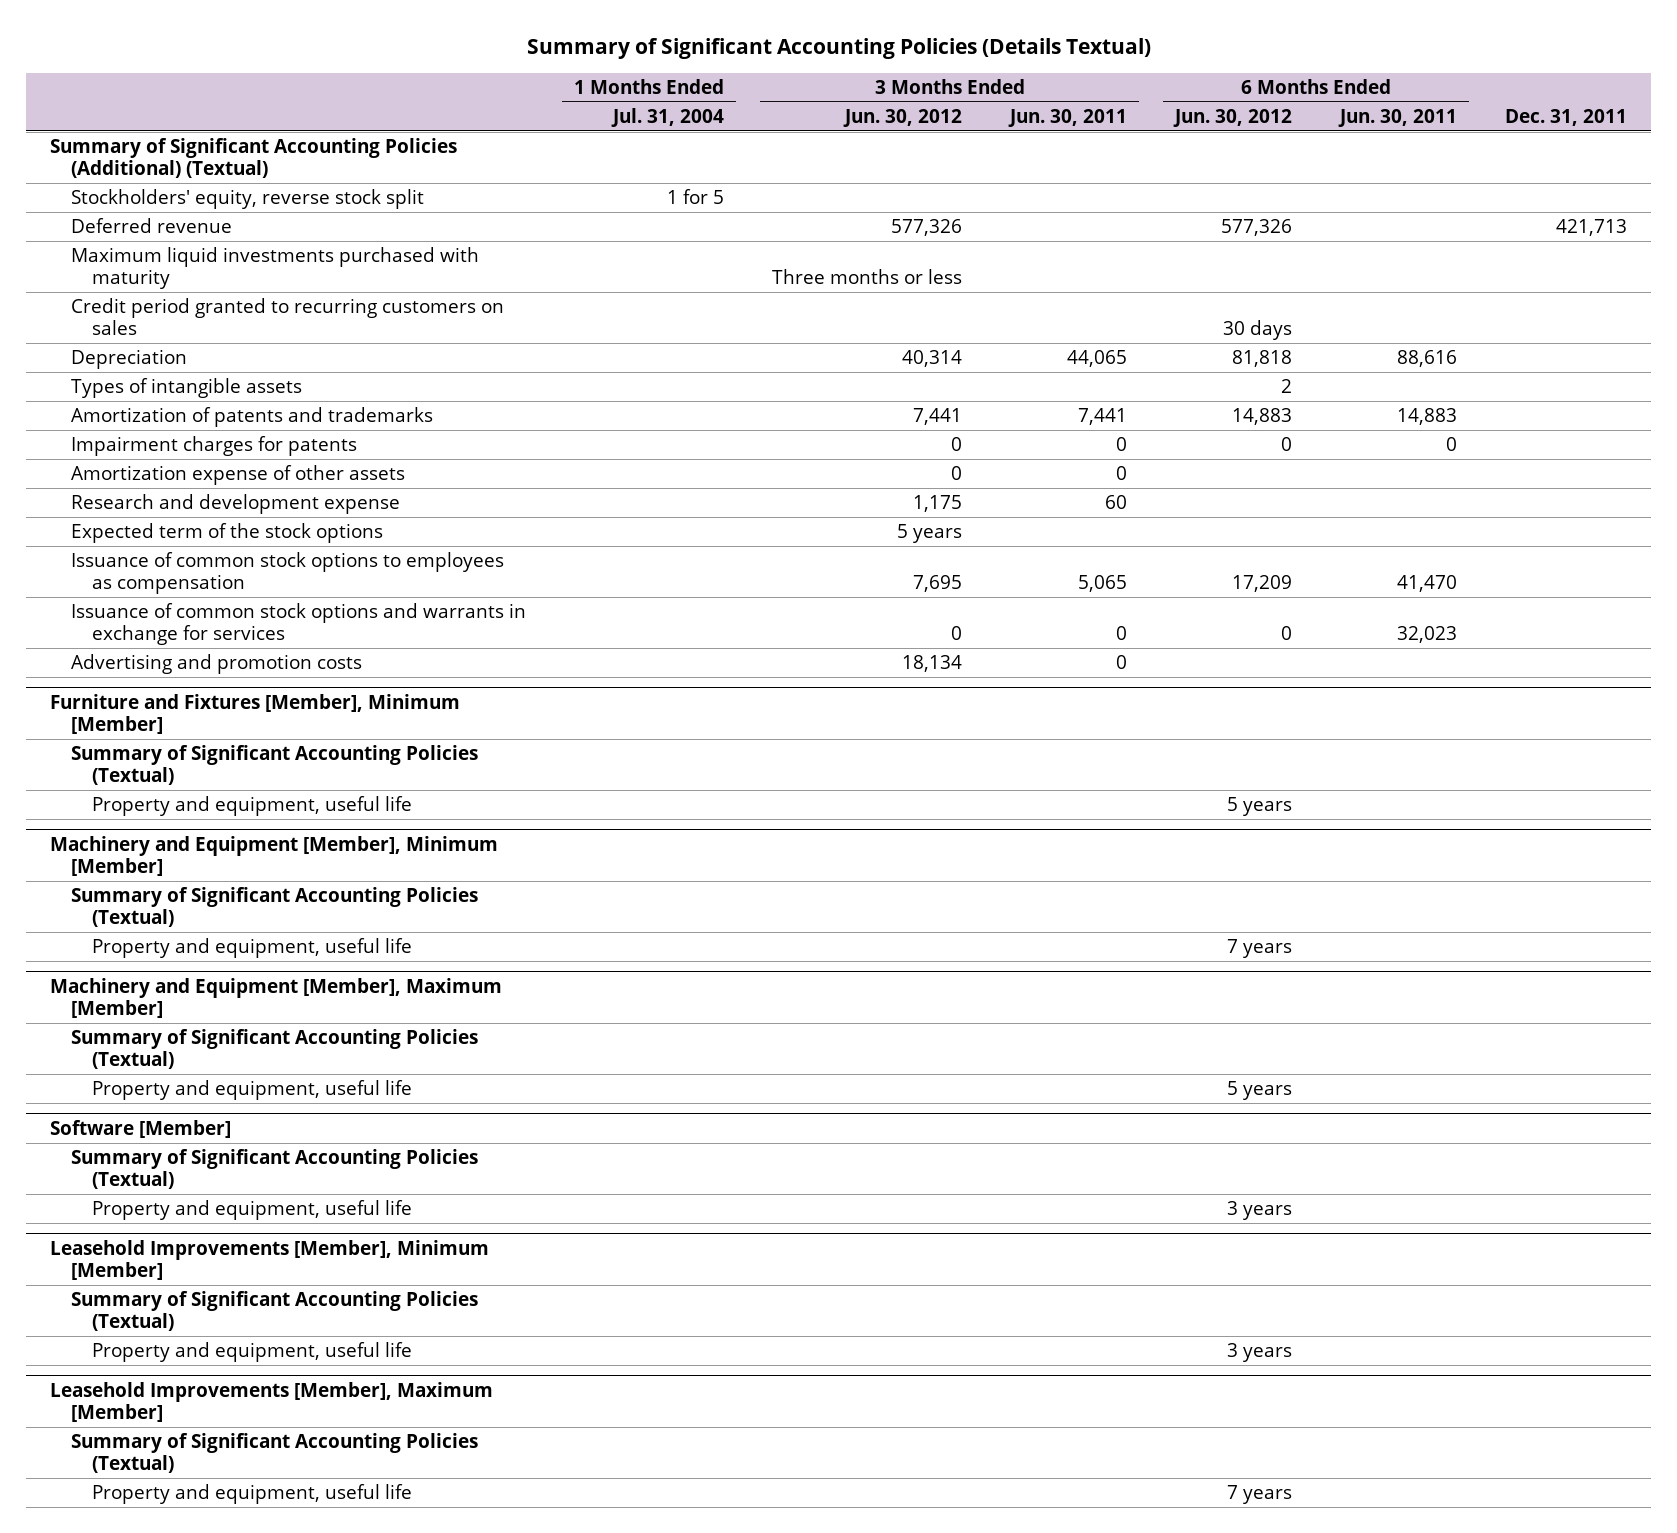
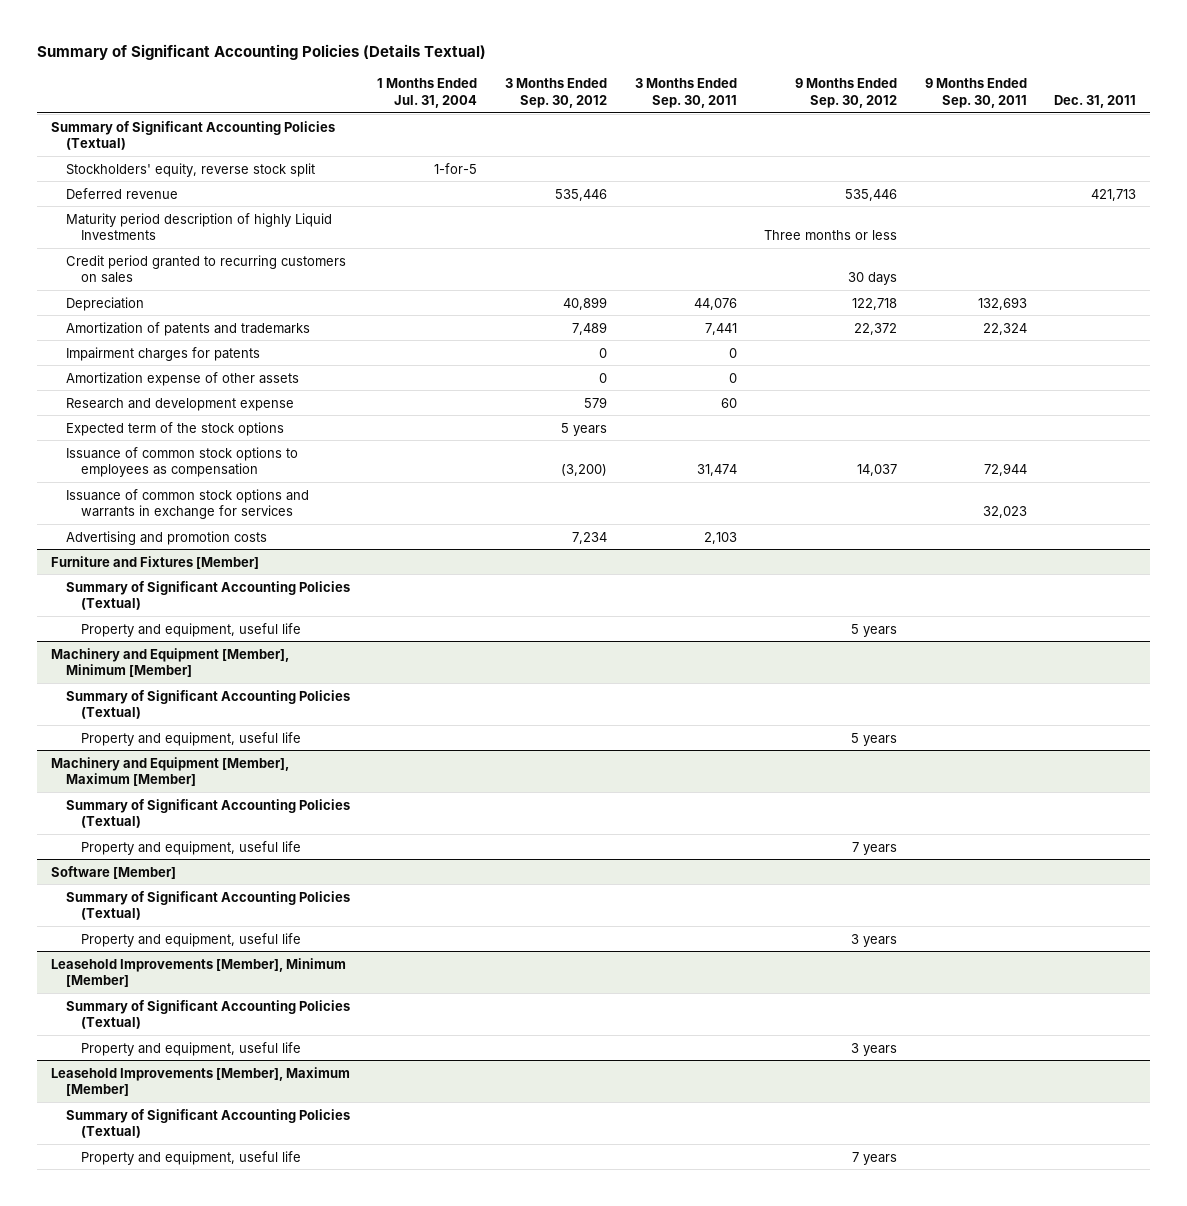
- | 1 Months Ended Jul. 31, 2004 | 3 Months Ended Jun. 30, 2012 | 3 Months Ended Jun. 30, 2011 | 6 Months Ended Jun. 30, 2012 | 6 Months Ended Jun. 30, 2011 | Dec. 31, 2011
+ | 1 Months Ended Jul. 31, 2004 | 3 Months Ended Sep. 30, 2012 | 3 Months Ended Sep. 30, 2011 | 9 Months Ended Sep. 30, 2012 | 9 Months Ended Sep. 30, 2011 | Dec. 31, 2011
- Summary of Significant Accounting Policies (Additional) (Textual)
- Stockholders' equity, reverse stock split | 1 for 5 | | | | |
+ Summary of Significant Accounting Policies (Textual)
+ Stockholders' equity, reverse stock split | 1-for-5 | | | | |
- Maximum liquid investments purchased with maturity | | Three months or less | | | |
+ Maturity period description of highly Liquid Investments | | | | Three months or less | |
- Types of intangible assets | | | | 2 | |
- Furniture and Fixtures [Member], Minimum [Member]
+ Furniture and Fixtures [Member]

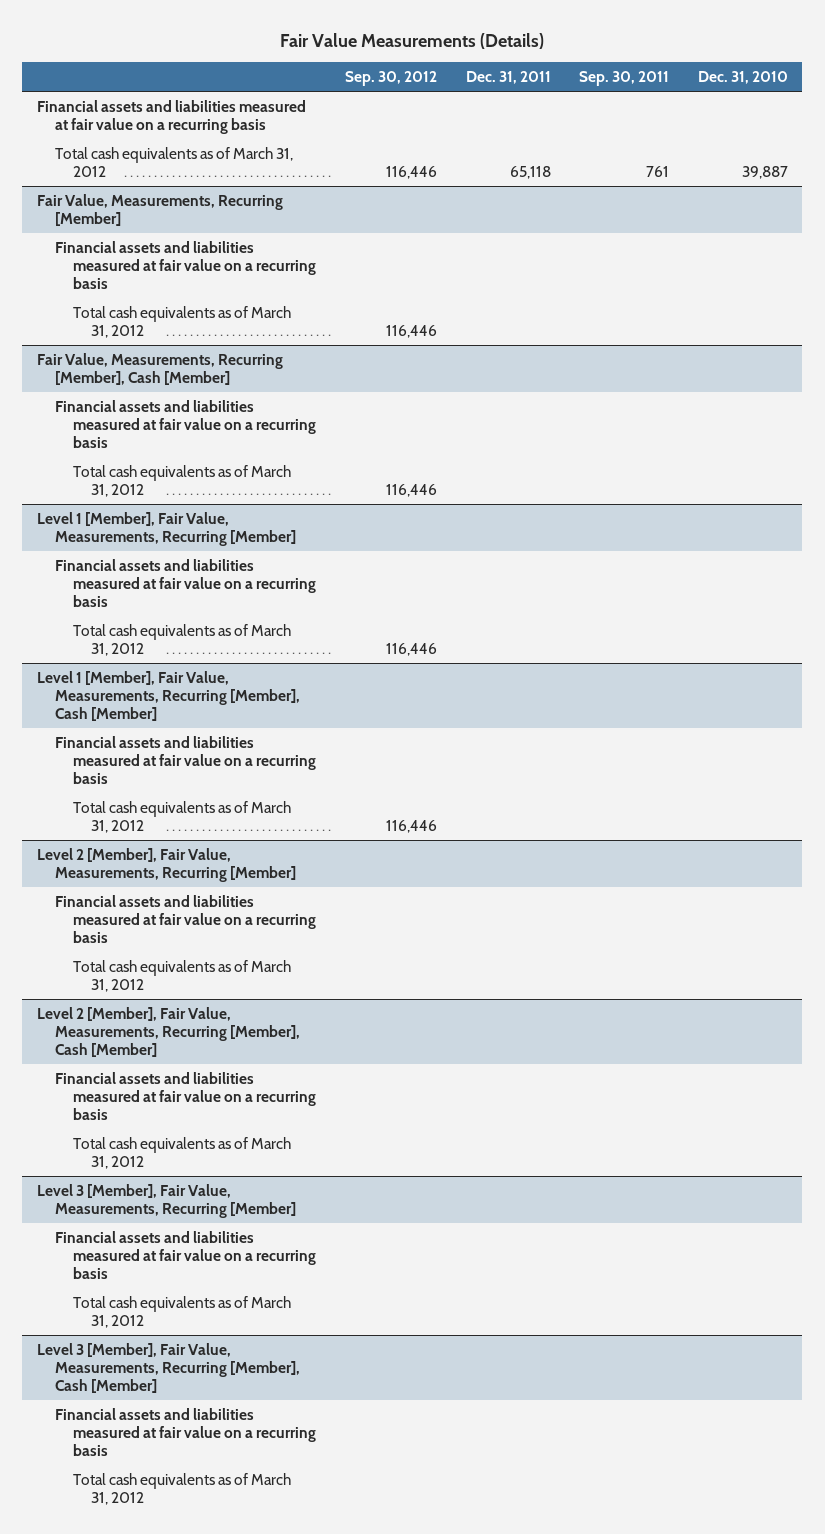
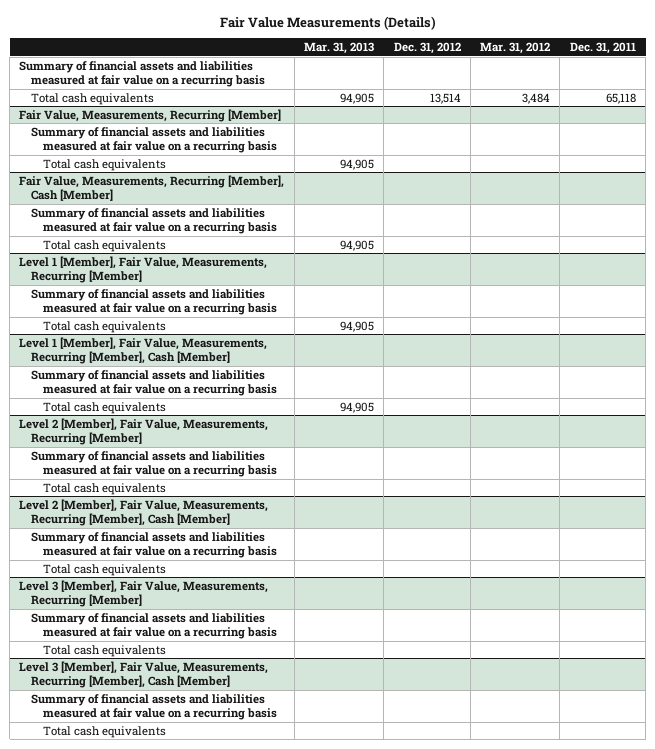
- | Sep. 30, 2012 | Dec. 31, 2011 | Sep. 30, 2011 | Dec. 31, 2010
+ | Mar. 31, 2013 | Dec. 31, 2012 | Mar. 31, 2012 | Dec. 31, 2011
- Financial assets and liabilities measured at fair value on a recurring basis
- Total cash equivalents as of March 31, 2012 | 116,446 | 65,118 | 761 | 39,887
+ Summary of financial assets and liabilities measured at fair value on a recurring basis
+ Total cash equivalents | 94,905 | 13,514 | 3,484 | 65,118
@ Fair Value, Measurements, Recurring [Member]
- Financial assets and liabilities measured at fair value on a recurring basis
- Total cash equivalents as of March 31, 2012 | 116,446 | | |
+ Summary of financial assets and liabilities measured at fair value on a recurring basis
+ Total cash equivalents | 94,905 | | |
@ Fair Value, Measurements, Recurring [Member], Cash [Member]
- Financial assets and liabilities measured at fair value on a recurring basis
- Total cash equivalents as of March 31, 2012 | 116,446 | | |
+ Summary of financial assets and liabilities measured at fair value on a recurring basis
+ Total cash equivalents | 94,905 | | |
@ Level 1 [Member], Fair Value, Measurements, Recurring [Member]
- Financial assets and liabilities measured at fair value on a recurring basis
- Total cash equivalents as of March 31, 2012 | 116,446 | | |
+ Summary of financial assets and liabilities measured at fair value on a recurring basis
+ Total cash equivalents | 94,905 | | |
@ Level 1 [Member], Fair Value, Measurements, Recurring [Member], Cash [Member]
- Financial assets and liabilities measured at fair value on a recurring basis
- Total cash equivalents as of March 31, 2012 | 116,446 | | |
+ Summary of financial assets and liabilities measured at fair value on a recurring basis
+ Total cash equivalents | 94,905 | | |
@ Level 2 [Member], Fair Value, Measurements, Recurring [Member]
- Financial assets and liabilities measured at fair value on a recurring basis
- Total cash equivalents as of March 31, 2012
+ Summary of financial assets and liabilities measured at fair value on a recurring basis
+ Total cash equivalents
@ Level 2 [Member], Fair Value, Measurements, Recurring [Member], Cash [Member]
- Financial assets and liabilities measured at fair value on a recurring basis
- Total cash equivalents as of March 31, 2012
+ Summary of financial assets and liabilities measured at fair value on a recurring basis
+ Total cash equivalents
@ Level 3 [Member], Fair Value, Measurements, Recurring [Member]
- Financial assets and liabilities measured at fair value on a recurring basis
- Total cash equivalents as of March 31, 2012
+ Summary of financial assets and liabilities measured at fair value on a recurring basis
+ Total cash equivalents
@ Level 3 [Member], Fair Value, Measurements, Recurring [Member], Cash [Member]
- Financial assets and liabilities measured at fair value on a recurring basis
- Total cash equivalents as of March 31, 2012
+ Summary of financial assets and liabilities measured at fair value on a recurring basis
+ Total cash equivalents

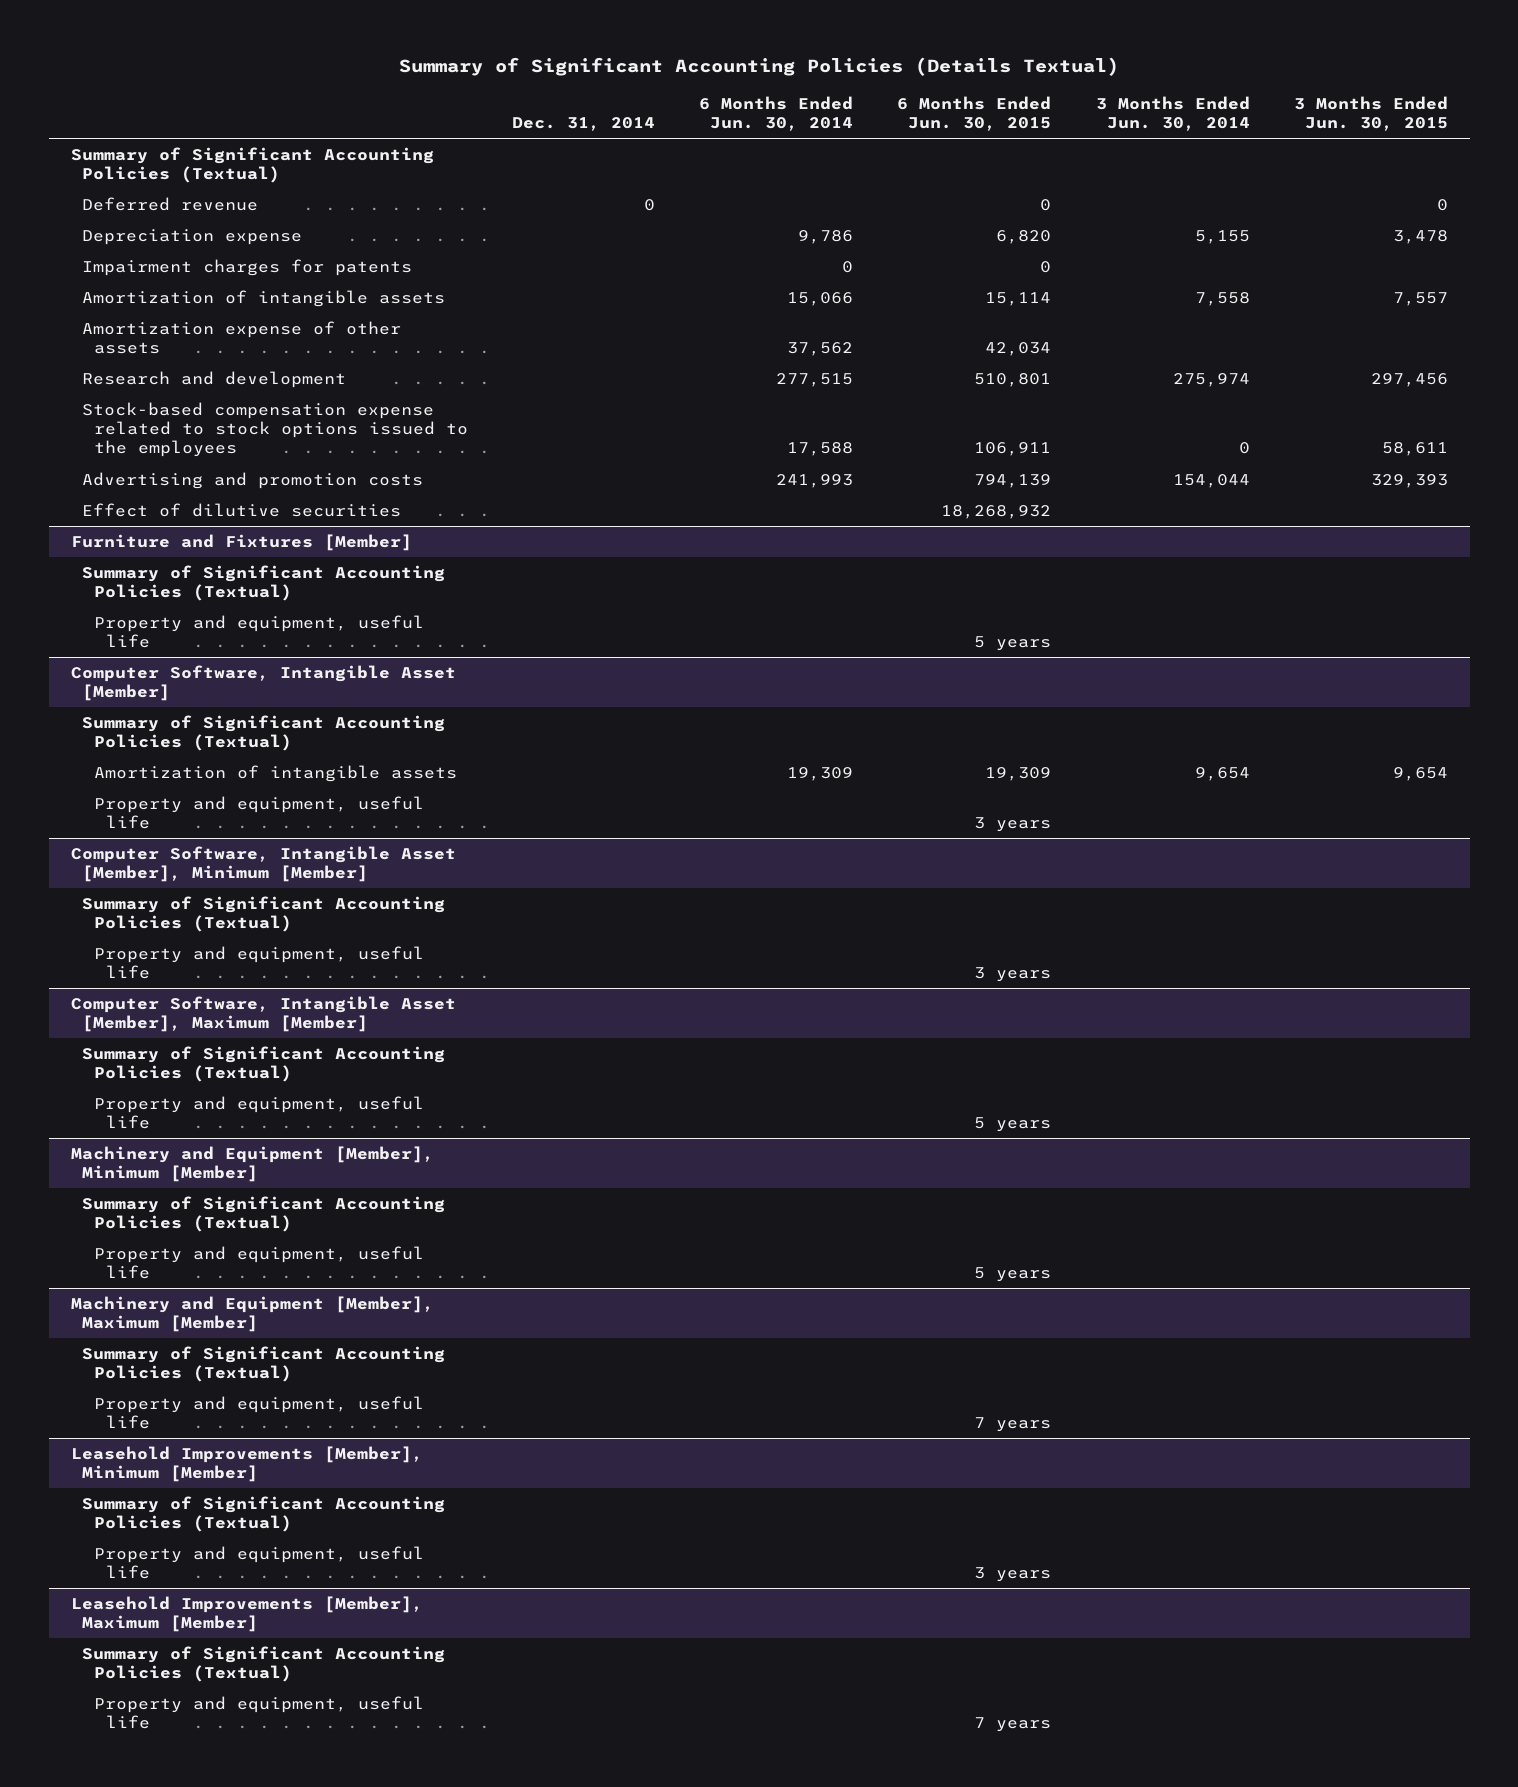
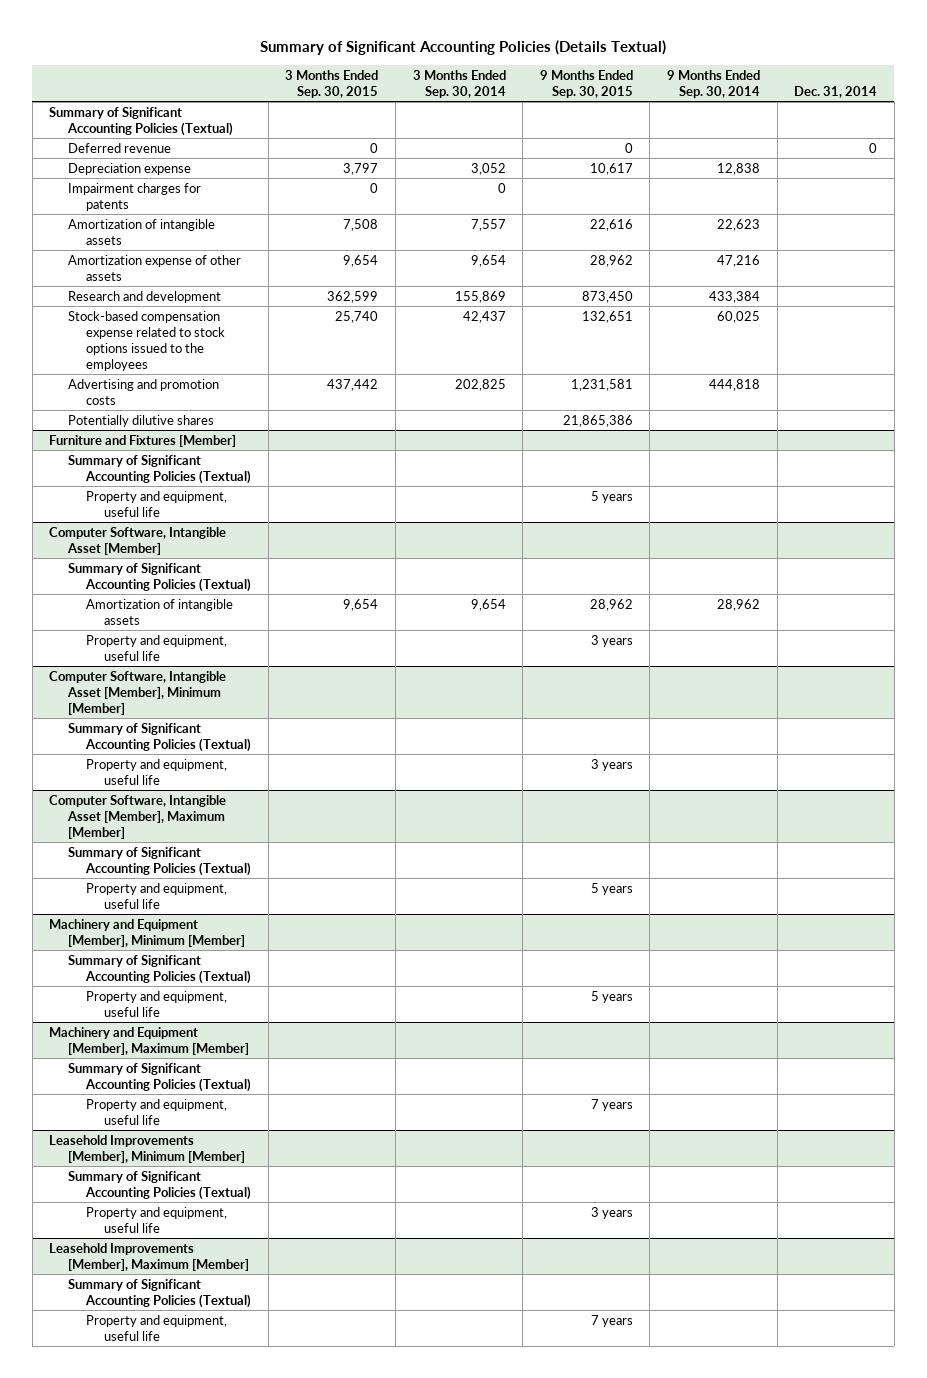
- | Dec. 31, 2014 | 6 Months Ended Jun. 30, 2014 | 6 Months Ended Jun. 30, 2015 | 3 Months Ended Jun. 30, 2014 | 3 Months Ended Jun. 30, 2015
+ | 3 Months Ended Sep. 30, 2015 | 3 Months Ended Sep. 30, 2014 | 9 Months Ended Sep. 30, 2015 | 9 Months Ended Sep. 30, 2014 | Dec. 31, 2014
- Effect of dilutive securities | | | 18,268,932 | |
+ Potentially dilutive shares | | | 21,865,386 | |

